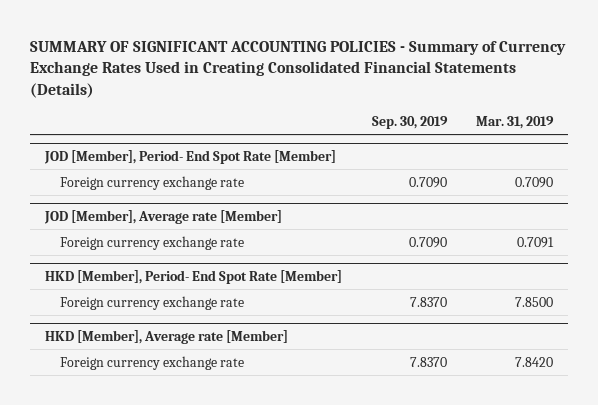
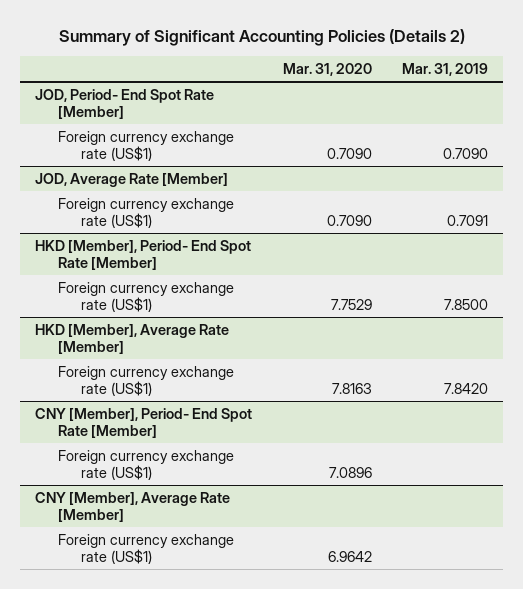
- SUMMARY OF SIGNIFICANT ACCOUNTING POLICIES - Summary of Currency Exchange Rates Used in Creating Consolidated Financial Statements (Details)
+ Summary of Significant Accounting Policies (Details 2)
- | Sep. 30, 2019 | Mar. 31, 2019
+ | Mar. 31, 2020 | Mar. 31, 2019
- JOD [Member], Period- End Spot Rate [Member]
- Foreign currency exchange rate | 0.7090 | 0.7090
- JOD [Member], Average rate [Member]
- Foreign currency exchange rate | 0.7090 | 0.7091
+ JOD, Period- End Spot Rate [Member]
+ Foreign currency exchange rate (US$1) | 0.7090 | 0.7090
+ JOD, Average Rate [Member]
+ Foreign currency exchange rate (US$1) | 0.7090 | 0.7091
@ HKD [Member], Period- End Spot Rate [Member]
- Foreign currency exchange rate | 7.8370 | 7.8500
- HKD [Member], Average rate [Member]
- Foreign currency exchange rate | 7.8370 | 7.8420
@ HKD [Member], Period- End Spot Rate [Member]
+ Foreign currency exchange rate (US$1) | 7.7529 | 7.8500
+ HKD [Member], Average Rate [Member]
+ Foreign currency exchange rate (US$1) | 7.8163 | 7.8420
+ CNY [Member], Period- End Spot Rate [Member]
+ Foreign currency exchange rate (US$1) | 7.0896 |
+ CNY [Member], Average Rate [Member]
+ Foreign currency exchange rate (US$1) | 6.9642 |

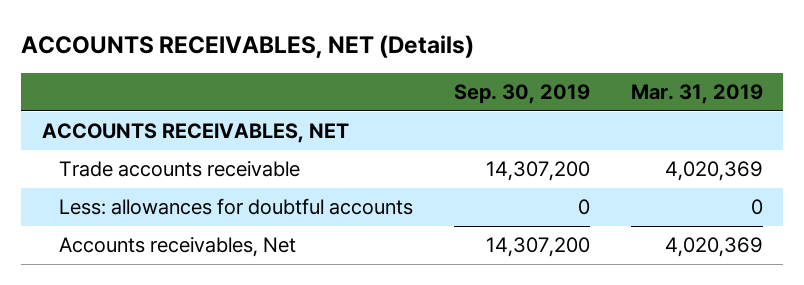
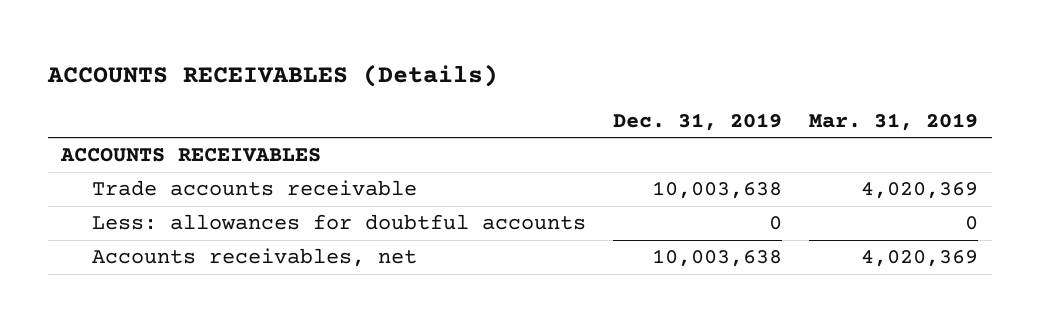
- ACCOUNTS RECEIVABLES, NET (Details)
+ ACCOUNTS RECEIVABLES (Details)
- | Sep. 30, 2019 | Mar. 31, 2019
+ | Dec. 31, 2019 | Mar. 31, 2019
- ACCOUNTS RECEIVABLES, NET
+ ACCOUNTS RECEIVABLES
- Accounts receivables, Net | 14,307,200 | 4,020,369
+ Accounts receivables, net | 10,003,638 | 4,020,369

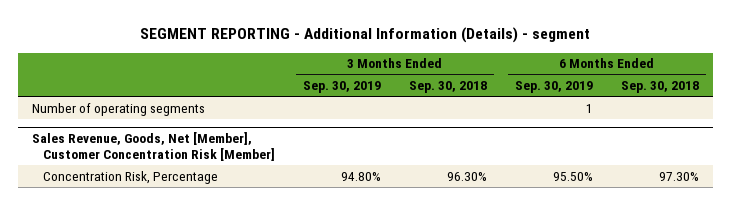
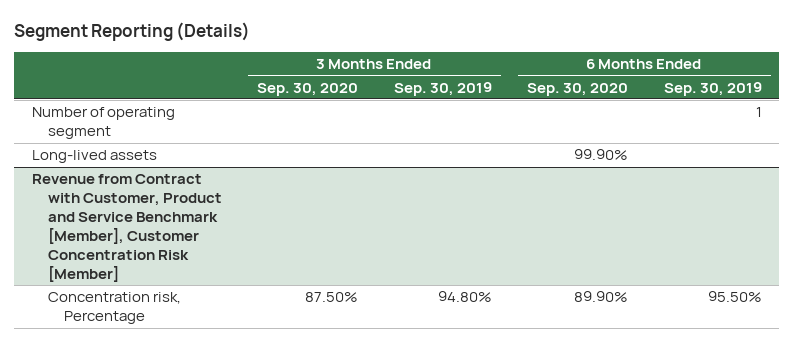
- SEGMENT REPORTING - Additional Information (Details) - segment
+ Segment Reporting (Details)
- | 3 Months Ended Sep. 30, 2019 | 3 Months Ended Sep. 30, 2018 | 6 Months Ended Sep. 30, 2019 | 6 Months Ended Sep. 30, 2018
+ | 3 Months Ended Sep. 30, 2020 | 3 Months Ended Sep. 30, 2019 | 6 Months Ended Sep. 30, 2020 | 6 Months Ended Sep. 30, 2019
- Number of operating segments | | | 1 |
- Sales Revenue, Goods, Net [Member], Customer Concentration Risk [Member]
- Concentration Risk, Percentage | 94.80% | 96.30% | 95.50% | 97.30%
+ Number of operating segment | | | | 1
+ Long-lived assets | | | 99.90% |
+ Revenue from Contract with Customer, Product and Service Benchmark [Member], Customer Concentration Risk [Member]
+ Concentration risk, Percentage | 87.50% | 94.80% | 89.90% | 95.50%

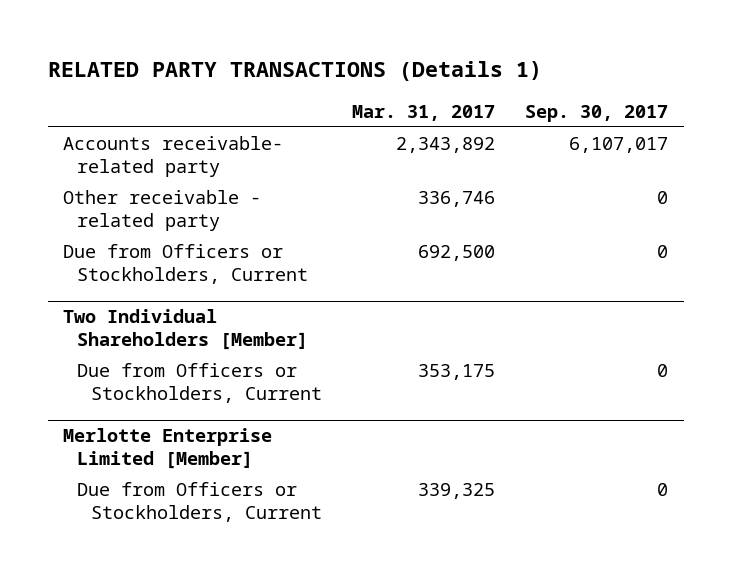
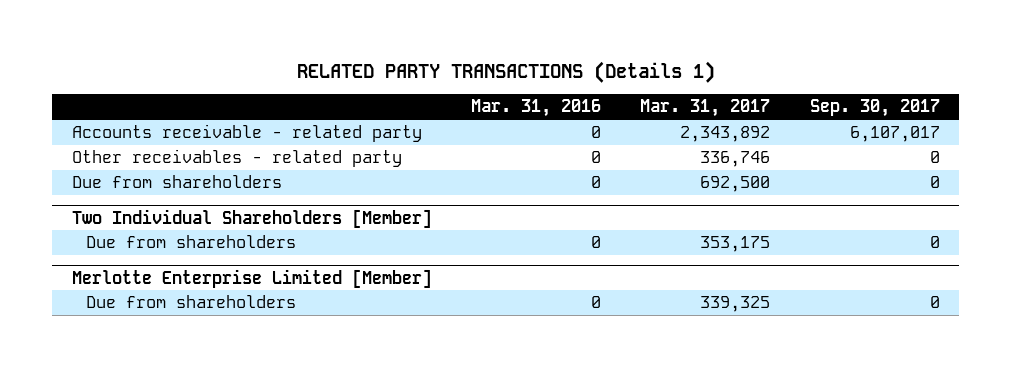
- | Mar. 31, 2017 | Sep. 30, 2017
+ | Mar. 31, 2016 | Mar. 31, 2017 | Sep. 30, 2017
- Accounts receivable- related party | 2,343,892 | 6,107,017
- Other receivable - related party | 336,746 | 0
- Due from Officers or Stockholders, Current | 692,500 | 0
+ Accounts receivable - related party | 0 | 2,343,892 | 6,107,017
+ Other receivables - related party | 0 | 336,746 | 0
+ Due from shareholders | 0 | 692,500 | 0
@ Two Individual Shareholders [Member]
- Due from Officers or Stockholders, Current | 353,175 | 0
+ Due from shareholders | 0 | 353,175 | 0
@ Merlotte Enterprise Limited [Member]
- Due from Officers or Stockholders, Current | 339,325 | 0
+ Due from shareholders | 0 | 339,325 | 0

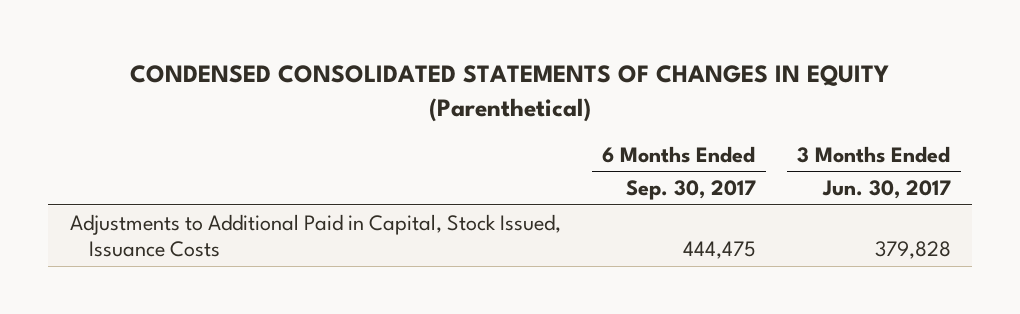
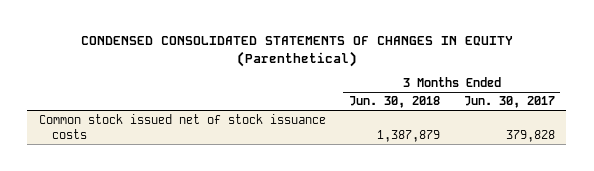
- | 6 Months Ended Sep. 30, 2017 | 3 Months Ended Jun. 30, 2017
+ | 3 Months Ended Jun. 30, 2018 | 3 Months Ended Jun. 30, 2017
- Adjustments to Additional Paid in Capital, Stock Issued, Issuance Costs | 444,475 | 379,828
+ Common stock issued net of stock issuance costs | 1,387,879 | 379,828

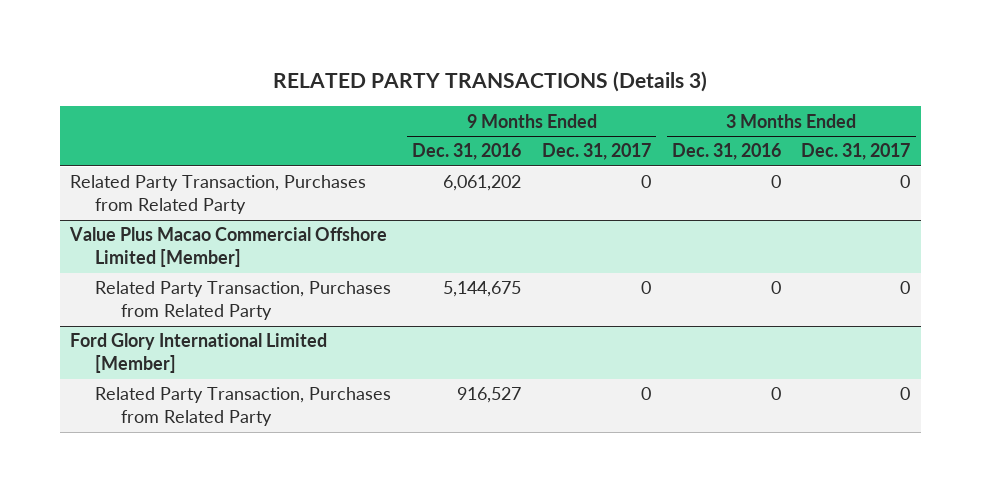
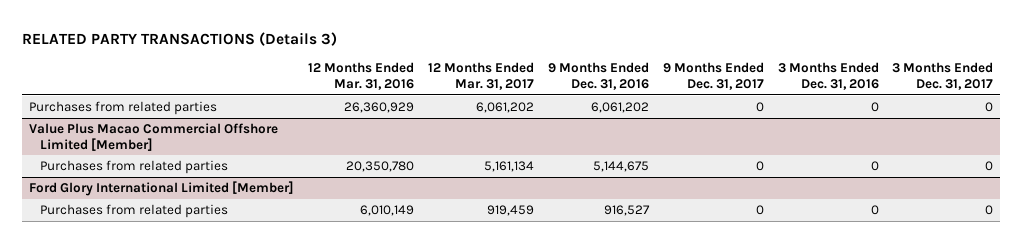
- | 9 Months Ended Dec. 31, 2016 | 9 Months Ended Dec. 31, 2017 | 3 Months Ended Dec. 31, 2016 | 3 Months Ended Dec. 31, 2017
+ | 12 Months Ended Mar. 31, 2016 | 12 Months Ended Mar. 31, 2017 | 9 Months Ended Dec. 31, 2016 | 9 Months Ended Dec. 31, 2017 | 3 Months Ended Dec. 31, 2016 | 3 Months Ended Dec. 31, 2017
- Related Party Transaction, Purchases from Related Party | 6,061,202 | 0 | 0 | 0
+ Purchases from related parties | 26,360,929 | 6,061,202 | 6,061,202 | 0 | 0 | 0
@ Value Plus Macao Commercial Offshore Limited [Member]
- Related Party Transaction, Purchases from Related Party | 5,144,675 | 0 | 0 | 0
+ Purchases from related parties | 20,350,780 | 5,161,134 | 5,144,675 | 0 | 0 | 0
@ Ford Glory International Limited [Member]
- Related Party Transaction, Purchases from Related Party | 916,527 | 0 | 0 | 0
+ Purchases from related parties | 6,010,149 | 919,459 | 916,527 | 0 | 0 | 0

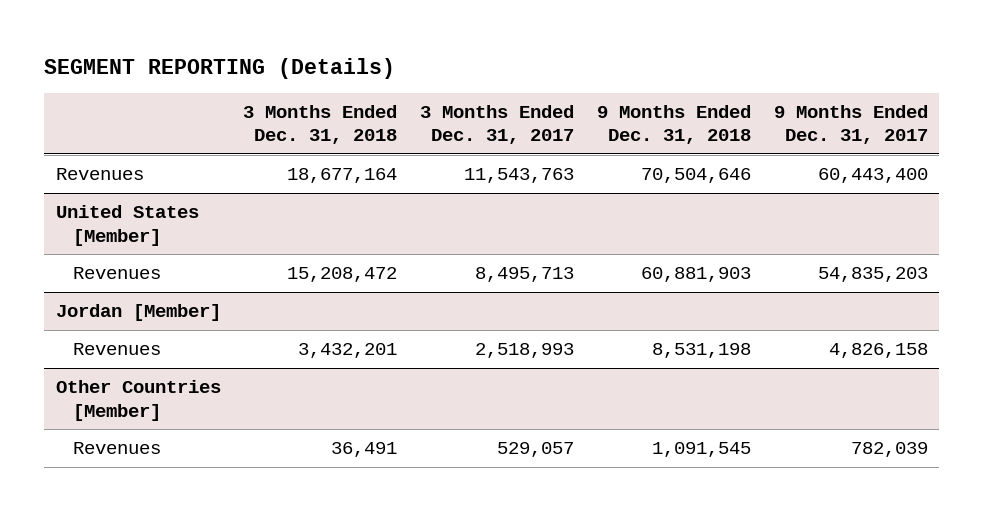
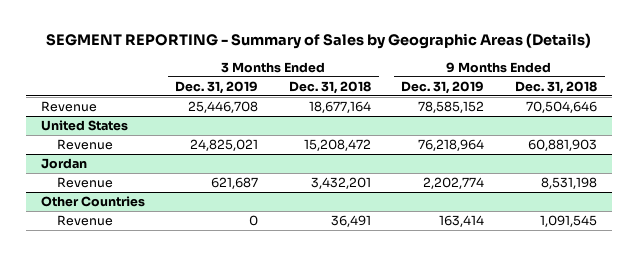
- SEGMENT REPORTING (Details)
+ SEGMENT REPORTING - Summary of Sales by Geographic Areas (Details)
- | 3 Months Ended Dec. 31, 2018 | 3 Months Ended Dec. 31, 2017 | 9 Months Ended Dec. 31, 2018 | 9 Months Ended Dec. 31, 2017
+ | 3 Months Ended Dec. 31, 2019 | 3 Months Ended Dec. 31, 2018 | 9 Months Ended Dec. 31, 2019 | 9 Months Ended Dec. 31, 2018
- Revenues | 18,677,164 | 11,543,763 | 70,504,646 | 60,443,400
- United States [Member]
- Revenues | 15,208,472 | 8,495,713 | 60,881,903 | 54,835,203
- Jordan [Member]
- Revenues | 3,432,201 | 2,518,993 | 8,531,198 | 4,826,158
- Other Countries [Member]
- Revenues | 36,491 | 529,057 | 1,091,545 | 782,039
+ Revenue | 25,446,708 | 18,677,164 | 78,585,152 | 70,504,646
+ United States
+ Revenue | 24,825,021 | 15,208,472 | 76,218,964 | 60,881,903
+ Jordan
+ Revenue | 621,687 | 3,432,201 | 2,202,774 | 8,531,198
+ Other Countries
+ Revenue | 0 | 36,491 | 163,414 | 1,091,545

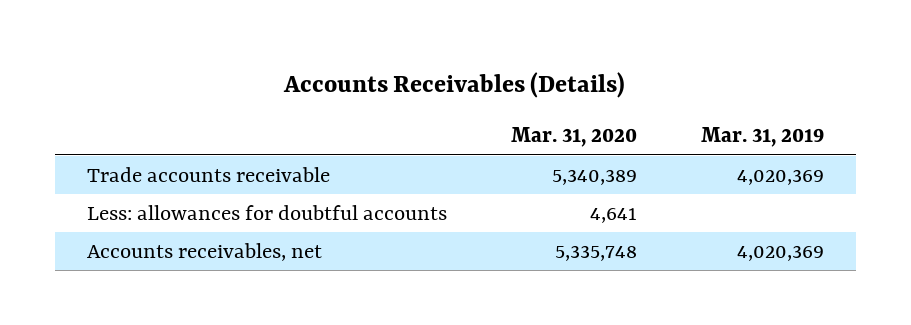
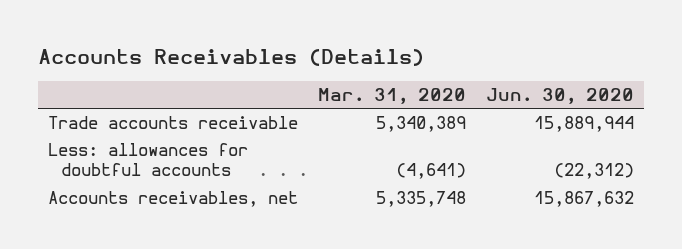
- | Mar. 31, 2020 | Mar. 31, 2019
+ | Mar. 31, 2020 | Jun. 30, 2020
- Less: allowances for doubtful accounts | 4,641 |
+ Less: allowances for doubtful accounts | (4,641) | (22,312)

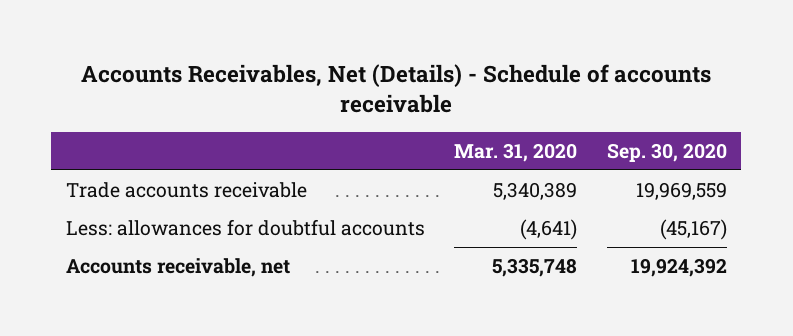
- Accounts Receivables (Details)
+ Accounts Receivables, Net (Details) - Schedule of accounts receivable
- | Mar. 31, 2020 | Jun. 30, 2020
+ | Mar. 31, 2020 | Sep. 30, 2020
- Accounts receivables, net | 5,335,748 | 15,867,632
+ Accounts receivable, net | 5,335,748 | 19,924,392

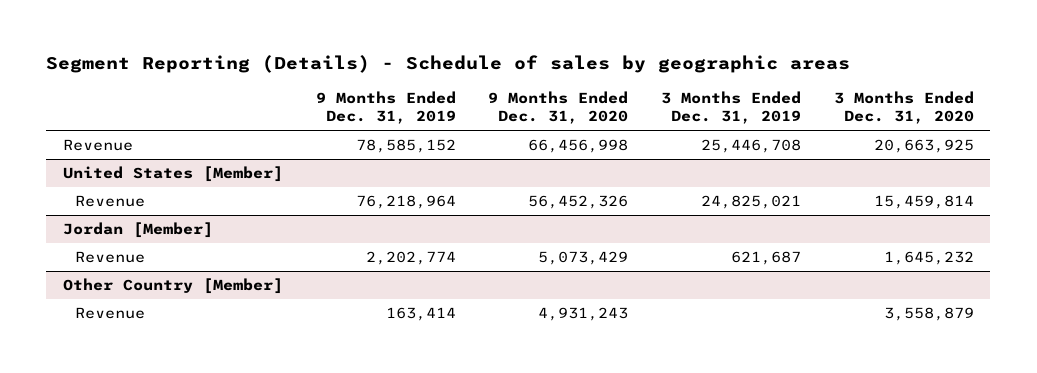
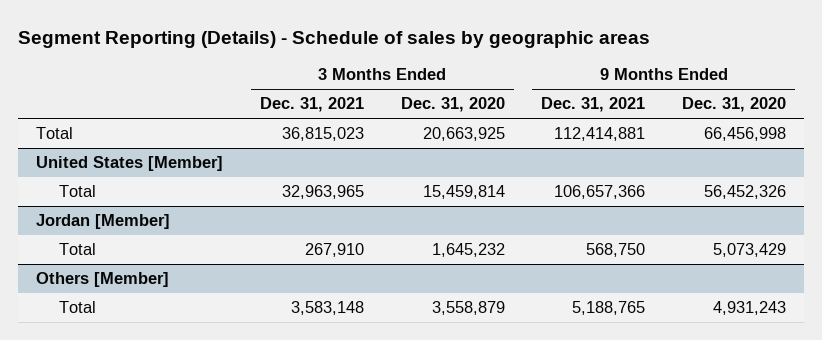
- | 9 Months Ended Dec. 31, 2019 | 9 Months Ended Dec. 31, 2020 | 3 Months Ended Dec. 31, 2019 | 3 Months Ended Dec. 31, 2020
+ | 3 Months Ended Dec. 31, 2021 | 3 Months Ended Dec. 31, 2020 | 9 Months Ended Dec. 31, 2021 | 9 Months Ended Dec. 31, 2020
- Revenue | 78,585,152 | 66,456,998 | 25,446,708 | 20,663,925
+ Total | 36,815,023 | 20,663,925 | 112,414,881 | 66,456,998
@ United States [Member]
- Revenue | 76,218,964 | 56,452,326 | 24,825,021 | 15,459,814
+ Total | 32,963,965 | 15,459,814 | 106,657,366 | 56,452,326
@ Jordan [Member]
- Revenue | 2,202,774 | 5,073,429 | 621,687 | 1,645,232
- Other Country [Member]
- Revenue | 163,414 | 4,931,243 | | 3,558,879
@ Jordan [Member]
+ Total | 267,910 | 1,645,232 | 568,750 | 5,073,429
+ Others [Member]
+ Total | 3,583,148 | 3,558,879 | 5,188,765 | 4,931,243

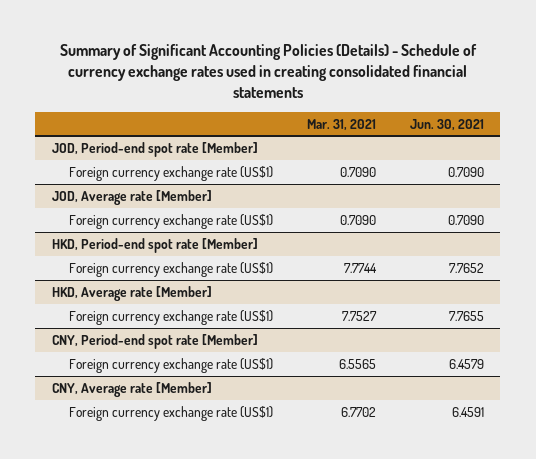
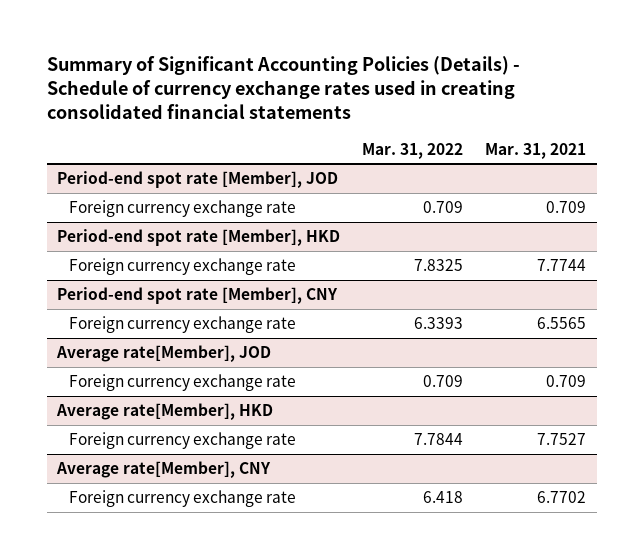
- | Mar. 31, 2021 | Jun. 30, 2021
+ | Mar. 31, 2022 | Mar. 31, 2021
- JOD, Period-end spot rate [Member]
- Foreign currency exchange rate (US$1) | 0.7090 | 0.7090
- JOD, Average rate [Member]
- Foreign currency exchange rate (US$1) | 0.7090 | 0.7090
- HKD, Period-end spot rate [Member]
- Foreign currency exchange rate (US$1) | 7.7744 | 7.7652
- HKD, Average rate [Member]
- Foreign currency exchange rate (US$1) | 7.7527 | 7.7655
- CNY, Period-end spot rate [Member]
- Foreign currency exchange rate (US$1) | 6.5565 | 6.4579
- CNY, Average rate [Member]
- Foreign currency exchange rate (US$1) | 6.7702 | 6.4591
+ Period-end spot rate [Member], JOD
+ Foreign currency exchange rate | 0.709 | 0.709
+ Period-end spot rate [Member], HKD
+ Foreign currency exchange rate | 7.8325 | 7.7744
+ Period-end spot rate [Member], CNY
+ Foreign currency exchange rate | 6.3393 | 6.5565
+ Average rate[Member], JOD
+ Foreign currency exchange rate | 0.709 | 0.709
+ Average rate[Member], HKD
+ Foreign currency exchange rate | 7.7844 | 7.7527
+ Average rate[Member], CNY
+ Foreign currency exchange rate | 6.418 | 6.7702

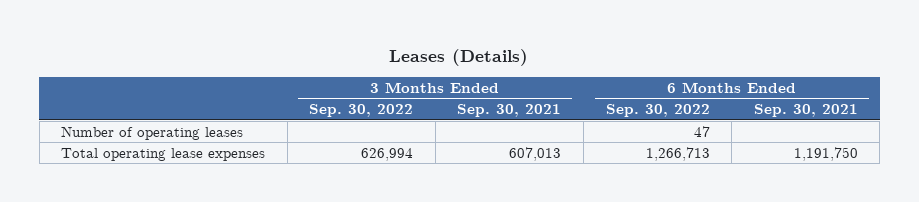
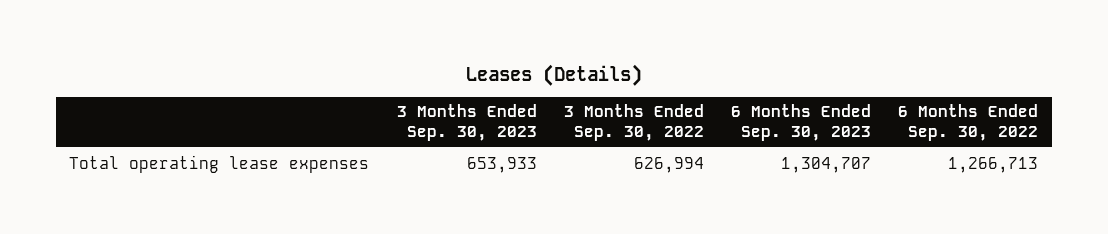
- | 3 Months Ended Sep. 30, 2022 | 3 Months Ended Sep. 30, 2021 | 6 Months Ended Sep. 30, 2022 | 6 Months Ended Sep. 30, 2021
+ | 3 Months Ended Sep. 30, 2023 | 3 Months Ended Sep. 30, 2022 | 6 Months Ended Sep. 30, 2023 | 6 Months Ended Sep. 30, 2022
- Number of operating leases | | | 47 |

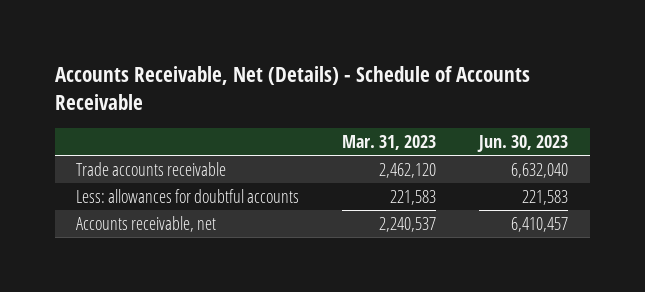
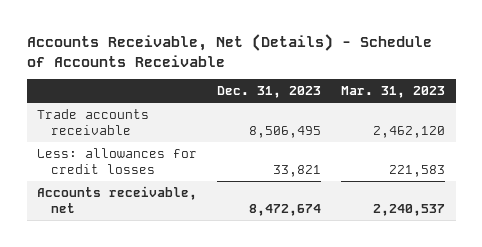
- | Mar. 31, 2023 | Jun. 30, 2023
+ | Dec. 31, 2023 | Mar. 31, 2023
- Less: allowances for doubtful accounts | 221,583 | 221,583
+ Less: allowances for credit losses | 33,821 | 221,583

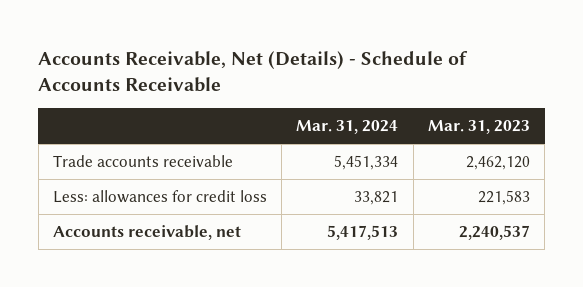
- | Dec. 31, 2023 | Mar. 31, 2023
+ | Mar. 31, 2024 | Mar. 31, 2023
- Less: allowances for credit losses | 33,821 | 221,583
+ Less: allowances for credit loss | 33,821 | 221,583

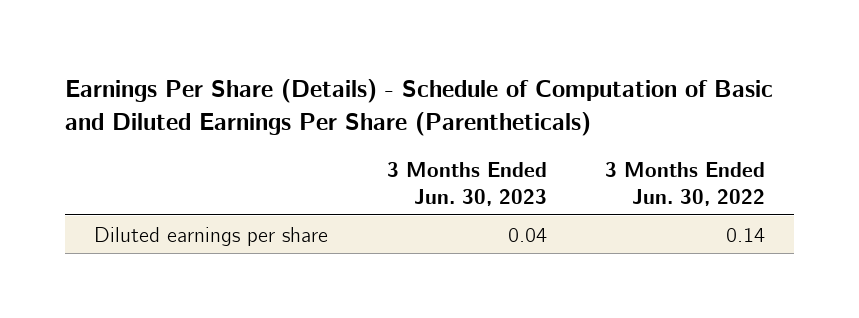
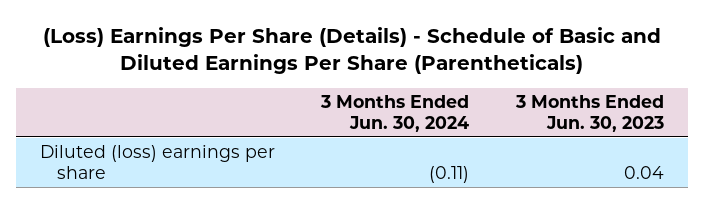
- Earnings Per Share (Details) - Schedule of Computation of Basic and Diluted Earnings Per Share (Parentheticals)
+ (Loss) Earnings Per Share (Details) - Schedule of Basic and Diluted Earnings Per Share (Parentheticals)
- | 3 Months Ended Jun. 30, 2023 | 3 Months Ended Jun. 30, 2022
+ | 3 Months Ended Jun. 30, 2024 | 3 Months Ended Jun. 30, 2023
- Diluted earnings per share | 0.04 | 0.14
+ Diluted (loss) earnings per share | (0.11) | 0.04

